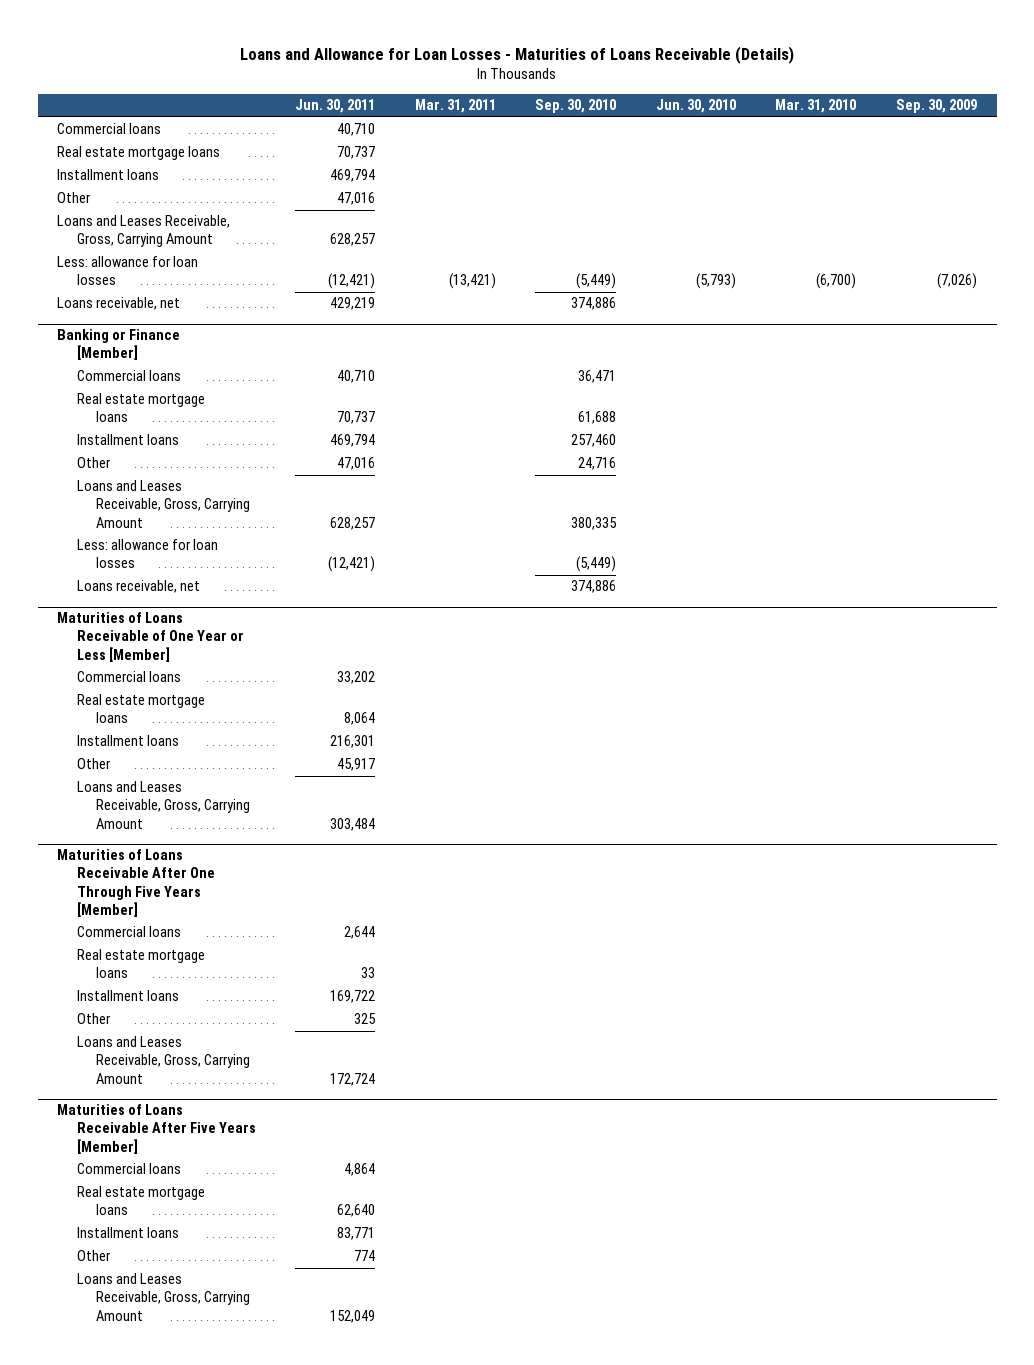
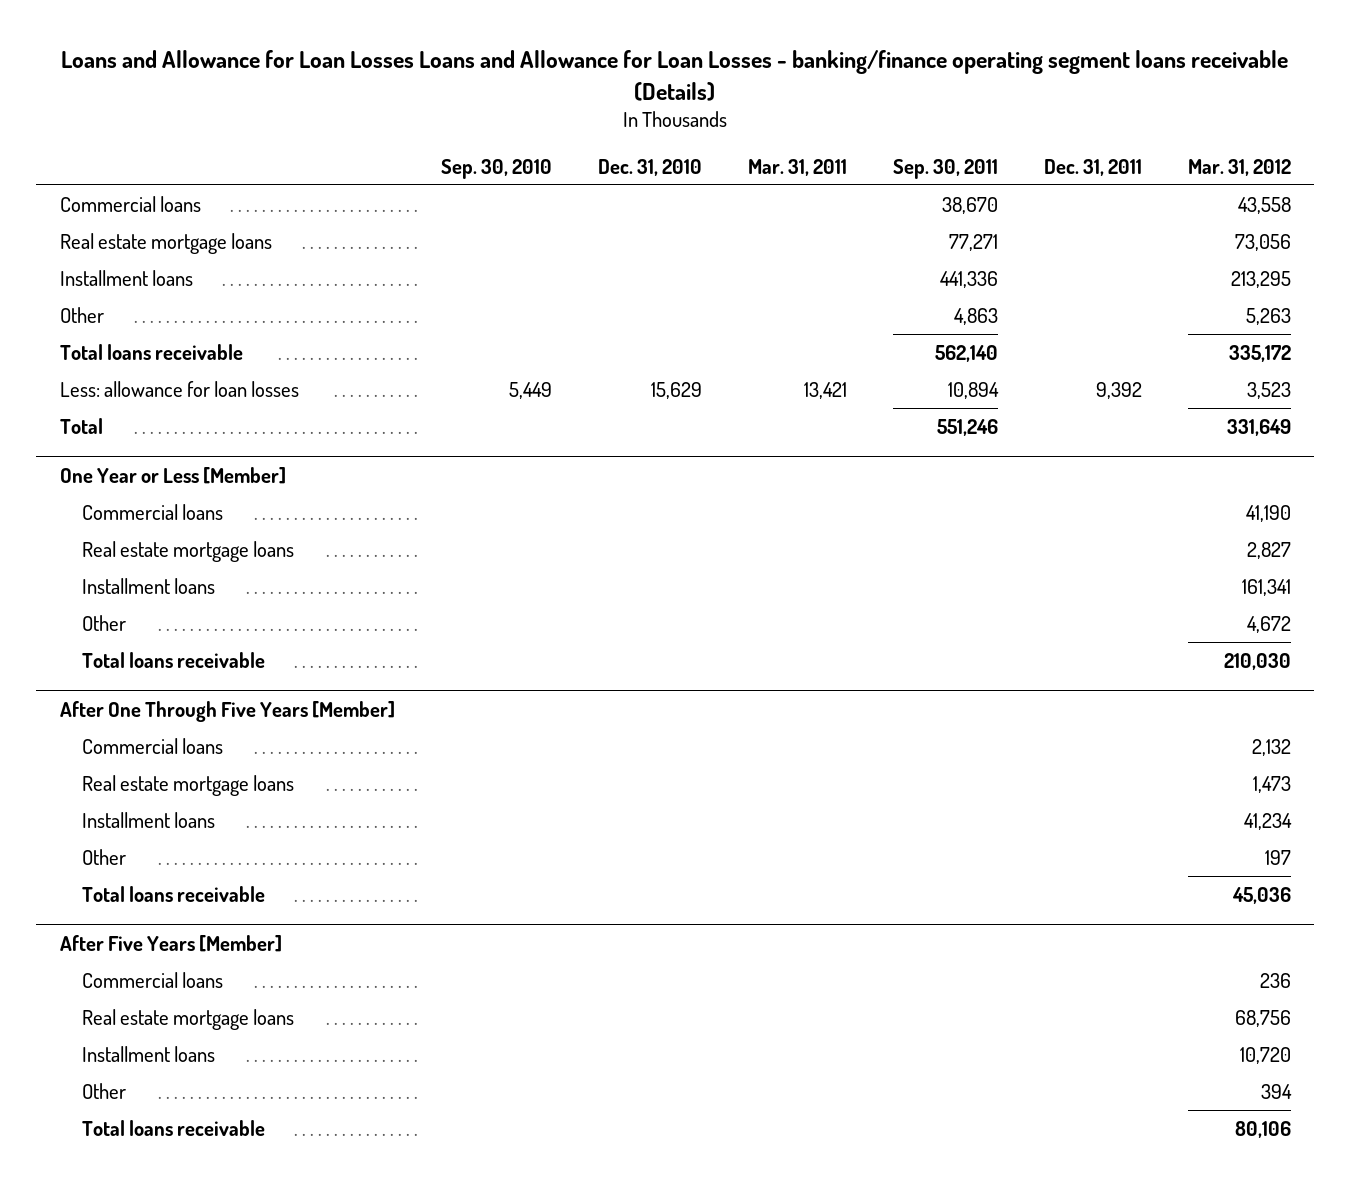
- Loans and Allowance for Loan Losses - Maturities of Loans Receivable (Details)
+ Loans and Allowance for Loan Losses Loans and Allowance for Loan Losses - banking/finance operating segment loans receivable (Details)
- | Jun. 30, 2011 | Mar. 31, 2011 | Sep. 30, 2010 | Jun. 30, 2010 | Mar. 31, 2010 | Sep. 30, 2009
+ | Sep. 30, 2010 | Dec. 31, 2010 | Mar. 31, 2011 | Sep. 30, 2011 | Dec. 31, 2011 | Mar. 31, 2012
- Loans and Leases Receivable, Gross, Carrying Amount | 628,257 | | | | |
- Less: allowance for loan losses | (12,421) | (13,421) | (5,449) | (5,793) | (6,700) | (7,026)
- Loans receivable, net | 429,219 | | 374,886 | | |
- Banking or Finance [Member]
- Commercial loans | 40,710 | | 36,471 | | |
- Real estate mortgage loans | 70,737 | | 61,688 | | |
- Installment loans | 469,794 | | 257,460 | | |
- Other | 47,016 | | 24,716 | | |
- Loans and Leases Receivable, Gross, Carrying Amount | 628,257 | | 380,335 | | |
- Less: allowance for loan losses | (12,421) | | (5,449) | | |
- Loans receivable, net | | | 374,886 | | |
- Maturities of Loans Receivable of One Year or Less [Member]
+ Total loans receivable | | | | 562,140 | | 335,172
+ Less: allowance for loan losses | 5,449 | 15,629 | 13,421 | 10,894 | 9,392 | 3,523
+ Total | | | | 551,246 | | 331,649
+ One Year or Less [Member]
- Loans and Leases Receivable, Gross, Carrying Amount | 303,484 | | | | |
- Maturities of Loans Receivable After One Through Five Years [Member]
+ Total loans receivable | | | | | | 210,030
+ After One Through Five Years [Member]
- Loans and Leases Receivable, Gross, Carrying Amount | 172,724 | | | | |
- Maturities of Loans Receivable After Five Years [Member]
+ Total loans receivable | | | | | | 45,036
+ After Five Years [Member]
- Loans and Leases Receivable, Gross, Carrying Amount | 152,049 | | | | |
+ Total loans receivable | | | | | | 80,106

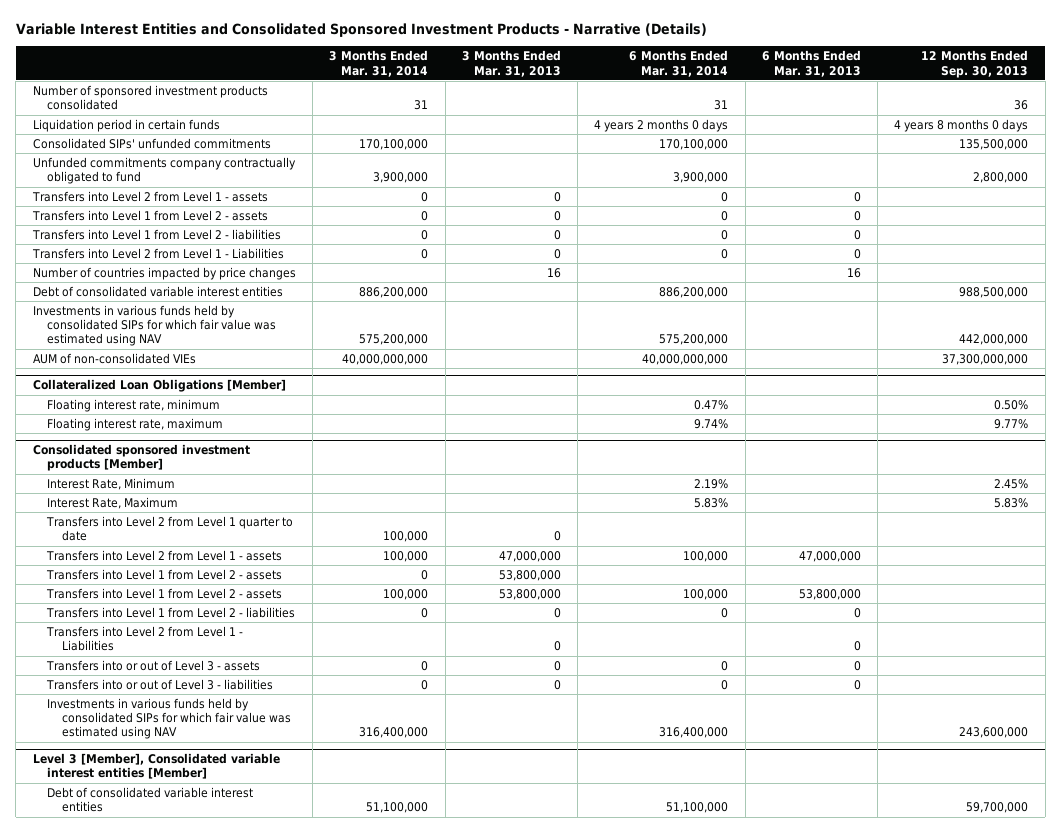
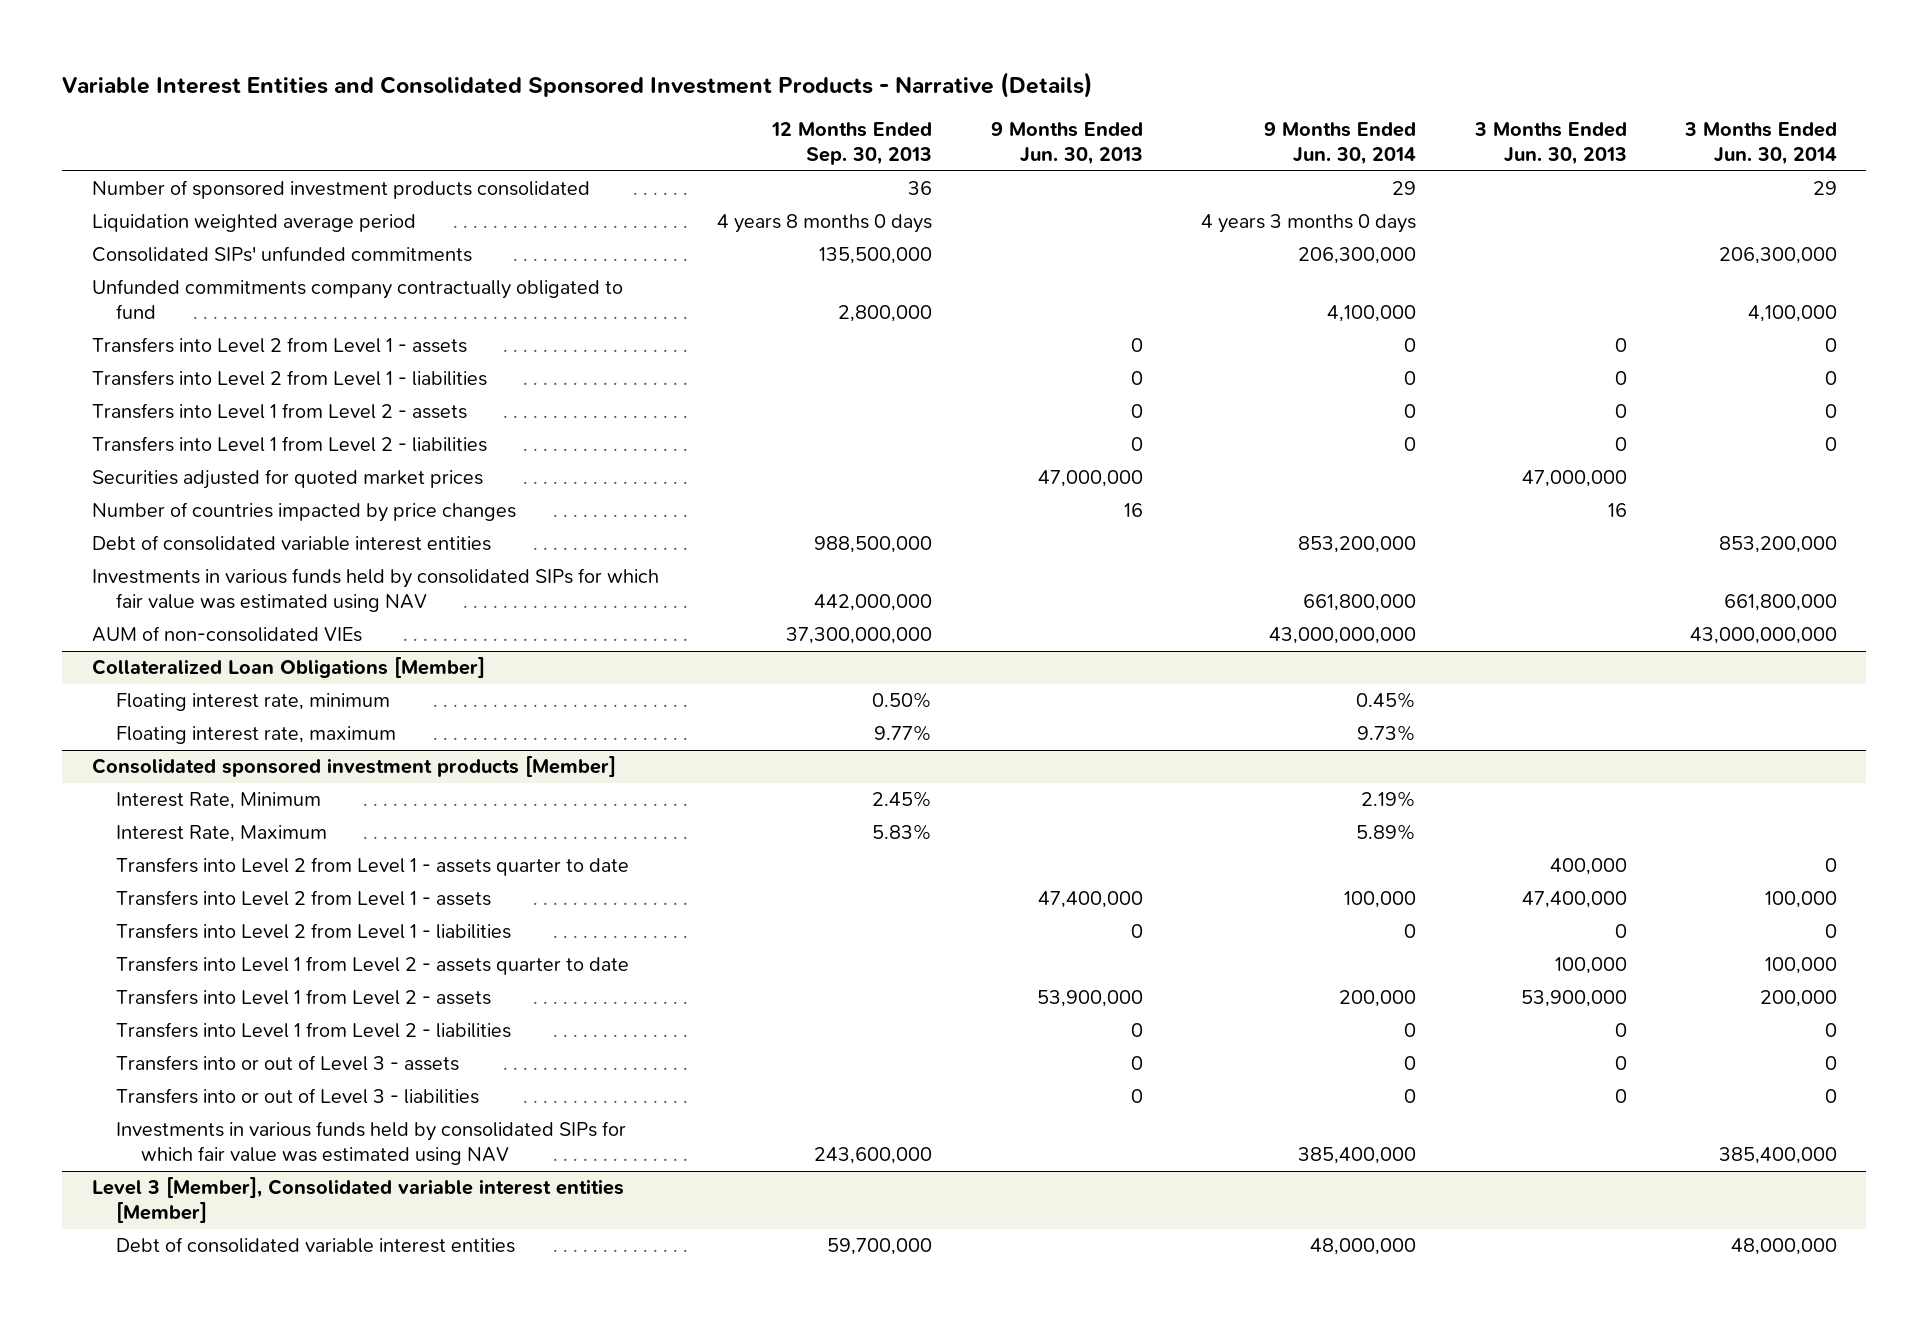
- | 3 Months Ended Mar. 31, 2014 | 3 Months Ended Mar. 31, 2013 | 6 Months Ended Mar. 31, 2014 | 6 Months Ended Mar. 31, 2013 | 12 Months Ended Sep. 30, 2013
+ | 12 Months Ended Sep. 30, 2013 | 9 Months Ended Jun. 30, 2013 | 9 Months Ended Jun. 30, 2014 | 3 Months Ended Jun. 30, 2013 | 3 Months Ended Jun. 30, 2014
- Liquidation period in certain funds | | | 4 years 2 months 0 days | | 4 years 8 months 0 days
+ Liquidation weighted average period | 4 years 8 months 0 days | | 4 years 3 months 0 days | |
+ Transfers into Level 2 from Level 1 - liabilities | | 0 | 0 | 0 | 0
- Transfers into Level 2 from Level 1 - Liabilities | 0 | 0 | 0 | 0 |
+ Securities adjusted for quoted market prices | | 47,000,000 | | 47,000,000 |
@ Consolidated sponsored investment products [Member]
- Transfers into Level 2 from Level 1 quarter to date | 100,000 | 0 | | |
+ Transfers into Level 2 from Level 1 - assets quarter to date | | | | 400,000 | 0
- Transfers into Level 1 from Level 2 - assets | 0 | 53,800,000 | | |
+ Transfers into Level 2 from Level 1 - liabilities | | 0 | 0 | 0 | 0
+ Transfers into Level 1 from Level 2 - assets quarter to date | | | | 100,000 | 100,000
- Transfers into Level 2 from Level 1 - Liabilities | | 0 | | 0 |

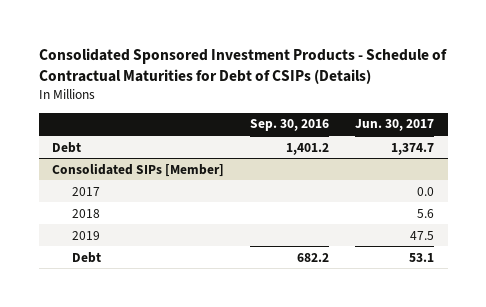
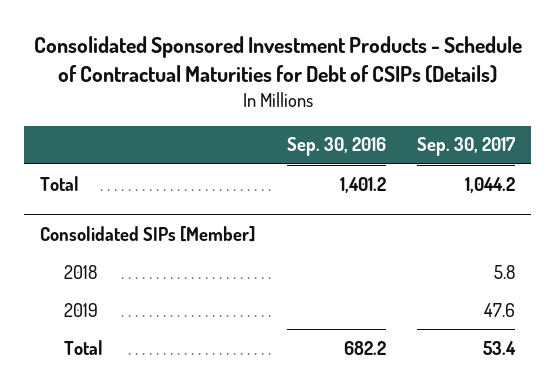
- | Sep. 30, 2016 | Jun. 30, 2017
+ | Sep. 30, 2016 | Sep. 30, 2017
- Debt | 1,401.2 | 1,374.7
+ Total | 1,401.2 | 1,044.2
@ Consolidated SIPs [Member]
- 2017 | | 0.0
- Debt | 682.2 | 53.1
+ Total | 682.2 | 53.4

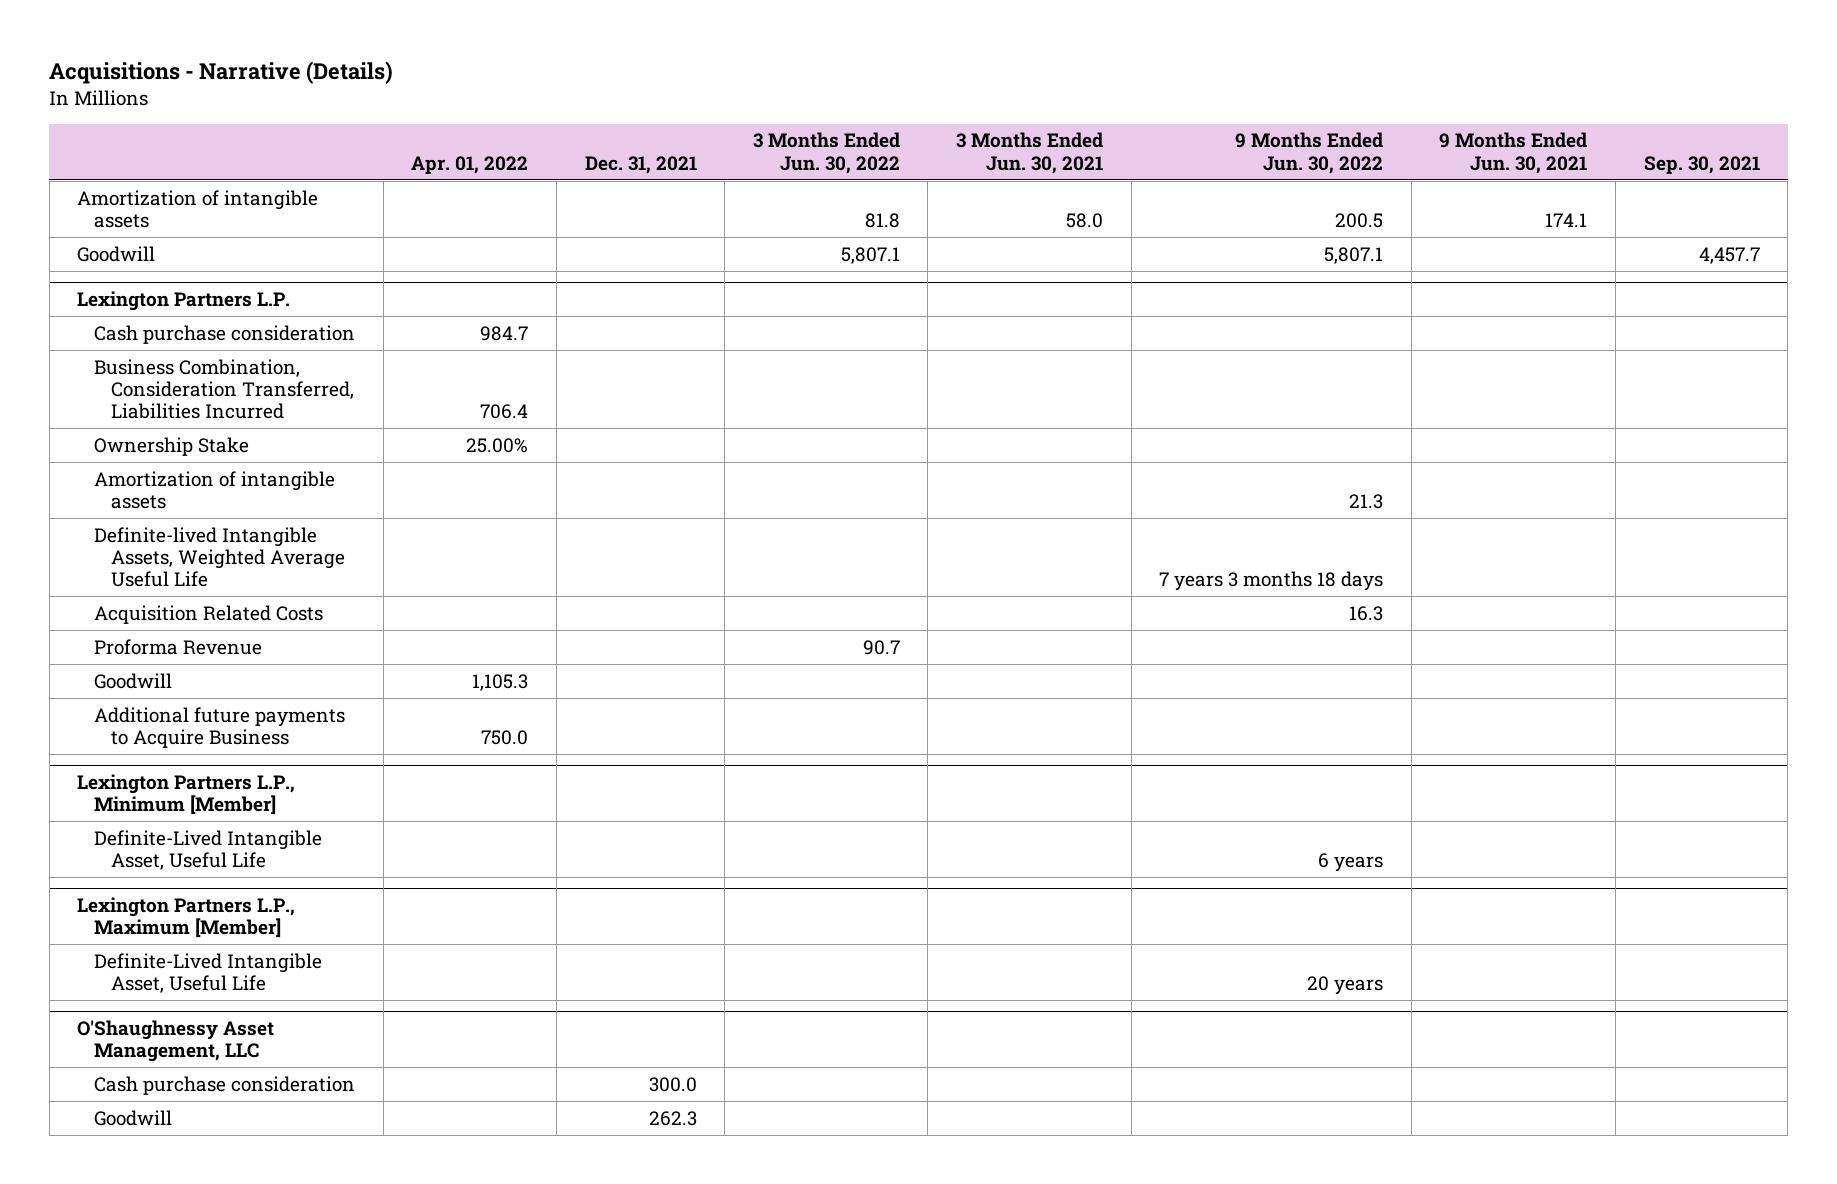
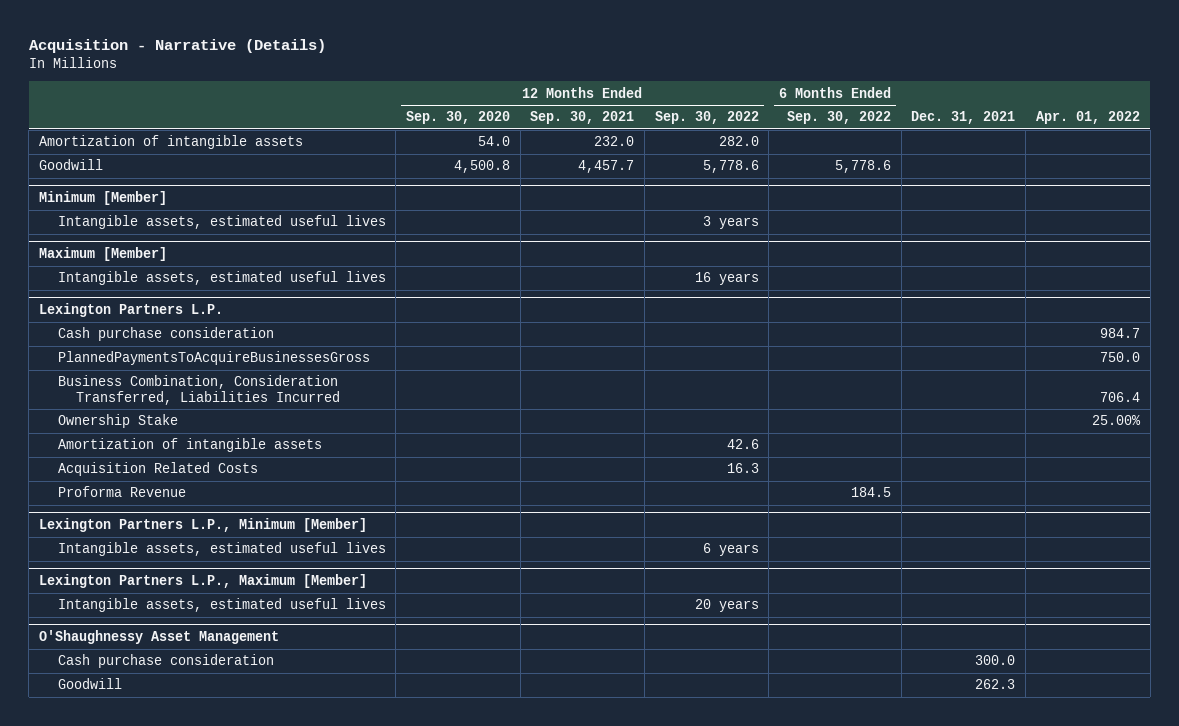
- Acquisitions - Narrative (Details)
+ Acquisition - Narrative (Details)
- | Apr. 01, 2022 | Dec. 31, 2021 | 3 Months Ended Jun. 30, 2022 | 3 Months Ended Jun. 30, 2021 | 9 Months Ended Jun. 30, 2022 | 9 Months Ended Jun. 30, 2021 | Sep. 30, 2021
+ | 12 Months Ended Sep. 30, 2020 | 12 Months Ended Sep. 30, 2021 | 12 Months Ended Sep. 30, 2022 | 6 Months Ended Sep. 30, 2022 | Dec. 31, 2021 | Apr. 01, 2022
+ Minimum [Member]
+ Intangible assets, estimated useful lives | | | 3 years | | |
+ Maximum [Member]
+ Intangible assets, estimated useful lives | | | 16 years | | |
@ Lexington Partners L.P.
+ PlannedPaymentsToAcquireBusinessesGross | | | | | | 750.0
- Definite-lived Intangible Assets, Weighted Average Useful Life | | | | | 7 years 3 months 18 days | |
- Goodwill | 1,105.3 | | | | | |
- Additional future payments to Acquire Business | 750.0 | | | | | |
@ Lexington Partners L.P., Minimum [Member]
- Definite-Lived Intangible Asset, Useful Life | | | | | 6 years | |
+ Intangible assets, estimated useful lives | | | 6 years | | |
@ Lexington Partners L.P., Maximum [Member]
- Definite-Lived Intangible Asset, Useful Life | | | | | 20 years | |
- O'Shaughnessy Asset Management, LLC
@ Lexington Partners L.P., Maximum [Member]
+ Intangible assets, estimated useful lives | | | 20 years | | |
+ O'Shaughnessy Asset Management

